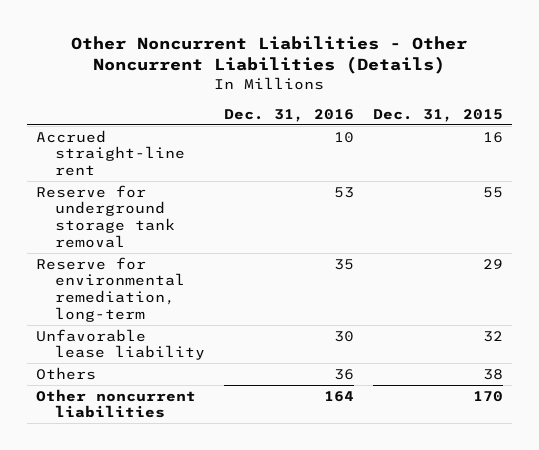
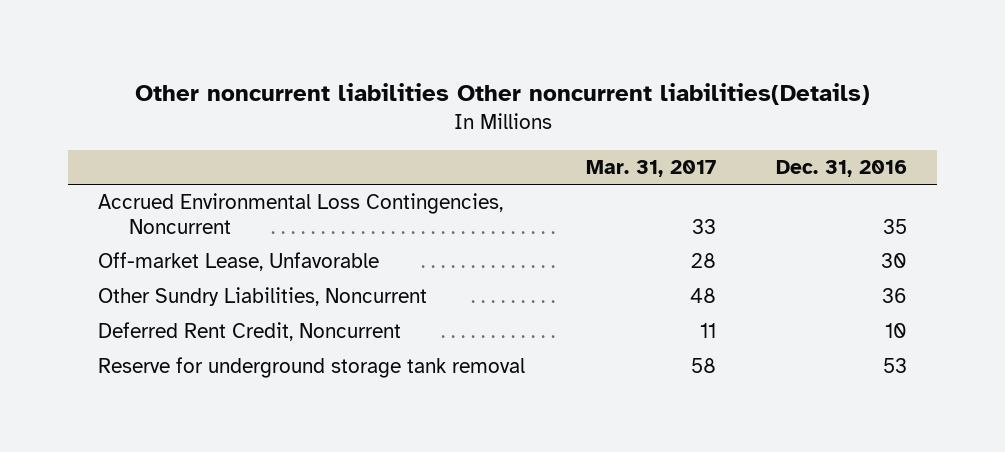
- Other Noncurrent Liabilities - Other Noncurrent Liabilities (Details)
+ Other noncurrent liabilities Other noncurrent liabilities(Details)
- | Dec. 31, 2016 | Dec. 31, 2015
+ | Mar. 31, 2017 | Dec. 31, 2016
- Accrued straight-line rent | 10 | 16
+ Accrued Environmental Loss Contingencies, Noncurrent | 33 | 35
+ Off-market Lease, Unfavorable | 28 | 30
+ Other Sundry Liabilities, Noncurrent | 48 | 36
+ Deferred Rent Credit, Noncurrent | 11 | 10
- Reserve for environmental remediation, long-term | 35 | 29
- Unfavorable lease liability | 30 | 32
- Others | 36 | 38
- Other noncurrent liabilities | 164 | 170

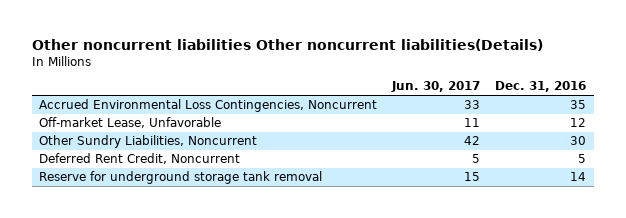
- | Mar. 31, 2017 | Dec. 31, 2016
+ | Jun. 30, 2017 | Dec. 31, 2016
- Off-market Lease, Unfavorable | 28 | 30
- Other Sundry Liabilities, Noncurrent | 48 | 36
- Deferred Rent Credit, Noncurrent | 11 | 10
- Reserve for underground storage tank removal | 58 | 53
+ Off-market Lease, Unfavorable | 11 | 12
+ Other Sundry Liabilities, Noncurrent | 42 | 30
+ Deferred Rent Credit, Noncurrent | 5 | 5
+ Reserve for underground storage tank removal | 15 | 14

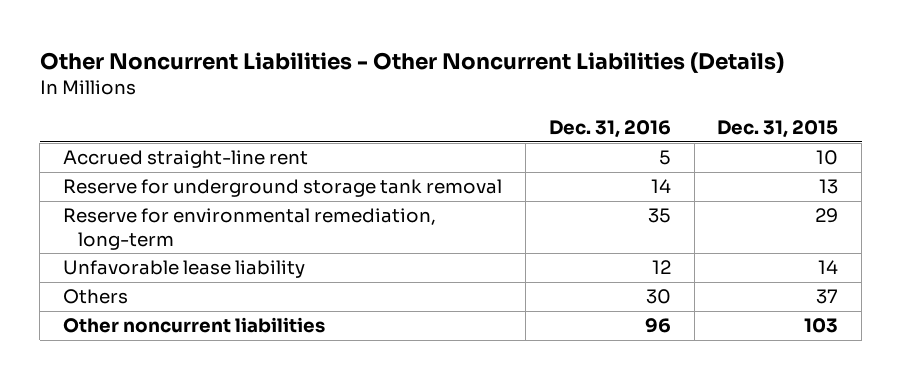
- Other noncurrent liabilities Other noncurrent liabilities(Details)
+ Other Noncurrent Liabilities - Other Noncurrent Liabilities (Details)
- | Jun. 30, 2017 | Dec. 31, 2016
+ | Dec. 31, 2016 | Dec. 31, 2015
- Accrued Environmental Loss Contingencies, Noncurrent | 33 | 35
- Off-market Lease, Unfavorable | 11 | 12
- Other Sundry Liabilities, Noncurrent | 42 | 30
- Deferred Rent Credit, Noncurrent | 5 | 5
+ Accrued straight-line rent | 5 | 10
+ Reserve for environmental remediation, long-term | 35 | 29
+ Unfavorable lease liability | 12 | 14
+ Others | 30 | 37
+ Other noncurrent liabilities | 96 | 103

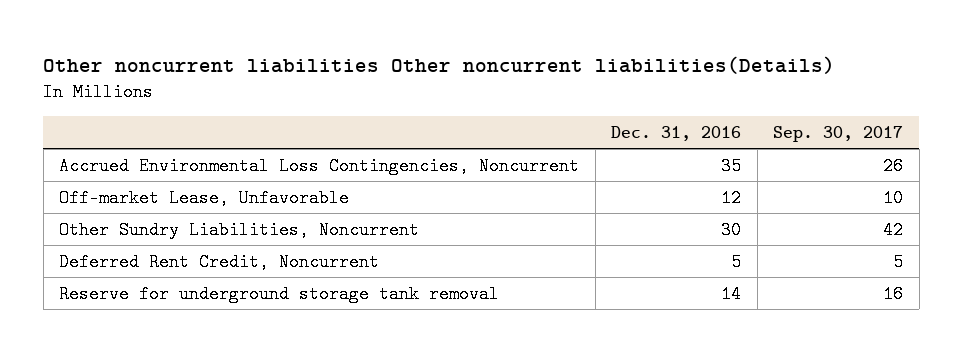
- Other Noncurrent Liabilities - Other Noncurrent Liabilities (Details)
+ Other noncurrent liabilities Other noncurrent liabilities(Details)
- | Dec. 31, 2016 | Dec. 31, 2015
+ | Dec. 31, 2016 | Sep. 30, 2017
- Accrued straight-line rent | 5 | 10
+ Accrued Environmental Loss Contingencies, Noncurrent | 35 | 26
+ Off-market Lease, Unfavorable | 12 | 10
+ Other Sundry Liabilities, Noncurrent | 30 | 42
+ Deferred Rent Credit, Noncurrent | 5 | 5
- Reserve for environmental remediation, long-term | 35 | 29
- Unfavorable lease liability | 12 | 14
- Others | 30 | 37
- Other noncurrent liabilities | 96 | 103

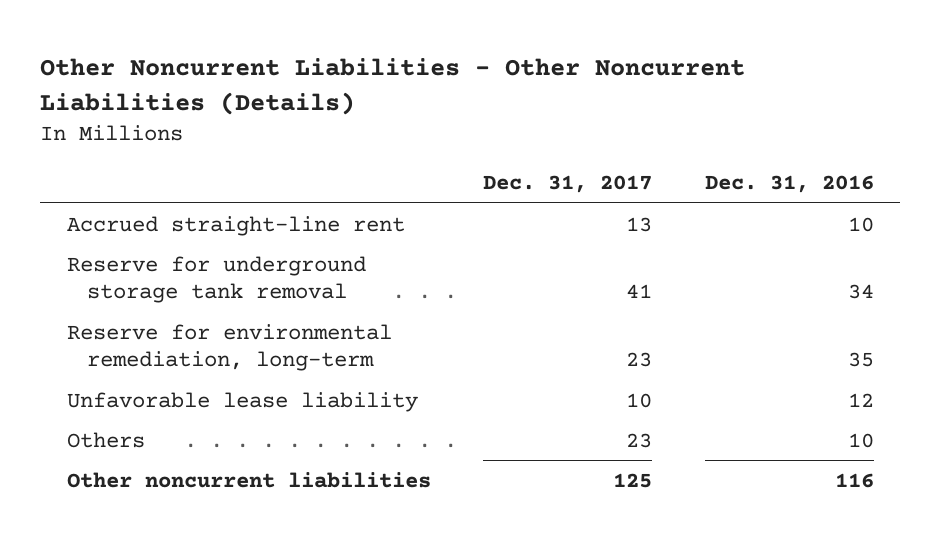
- Other noncurrent liabilities Other noncurrent liabilities(Details)
+ Other Noncurrent Liabilities - Other Noncurrent Liabilities (Details)
- | Dec. 31, 2016 | Sep. 30, 2017
+ | Dec. 31, 2017 | Dec. 31, 2016
- Accrued Environmental Loss Contingencies, Noncurrent | 35 | 26
- Off-market Lease, Unfavorable | 12 | 10
- Other Sundry Liabilities, Noncurrent | 30 | 42
- Deferred Rent Credit, Noncurrent | 5 | 5
- Reserve for underground storage tank removal | 14 | 16
+ Accrued straight-line rent | 13 | 10
+ Reserve for underground storage tank removal | 41 | 34
+ Reserve for environmental remediation, long-term | 23 | 35
+ Unfavorable lease liability | 10 | 12
+ Others | 23 | 10
+ Other noncurrent liabilities | 125 | 116

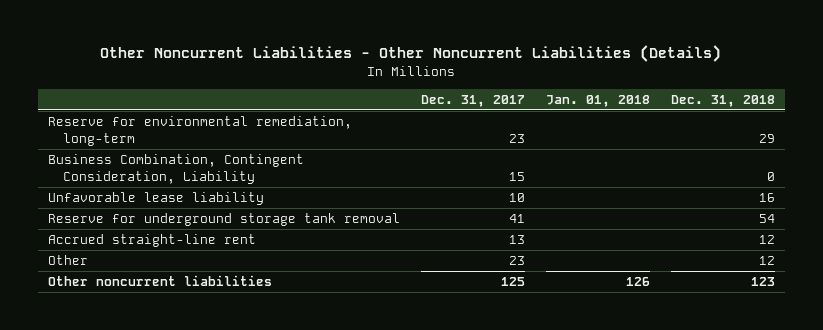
- | Dec. 31, 2017 | Dec. 31, 2016
+ | Dec. 31, 2017 | Jan. 01, 2018 | Dec. 31, 2018
+ Business Combination, Contingent Consideration, Liability | 15 | | 0
- Others | 23 | 10
moved down: Reserve for underground storage tank removal | 41 | | 54
moved down: Accrued straight-line rent | 13 | | 12
+ Other | 23 | | 12

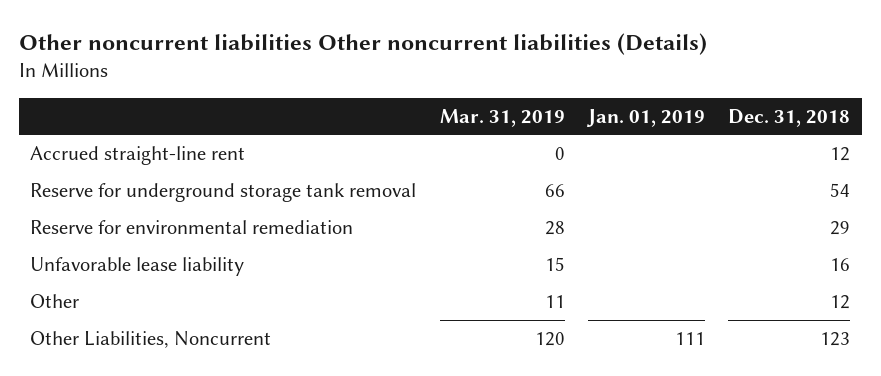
- Other Noncurrent Liabilities - Other Noncurrent Liabilities (Details)
+ Other noncurrent liabilities Other noncurrent liabilities (Details)
- | Dec. 31, 2017 | Jan. 01, 2018 | Dec. 31, 2018
+ | Mar. 31, 2019 | Jan. 01, 2019 | Dec. 31, 2018
- Reserve for environmental remediation, long-term | 23 | | 29
- Business Combination, Contingent Consideration, Liability | 15 | | 0
moved down: Reserve for underground storage tank removal | 66 | | 54
+ Reserve for environmental remediation | 28 | | 29
moved down: Unfavorable lease liability | 15 | | 16
- Other noncurrent liabilities | 125 | 126 | 123
+ Other Liabilities, Noncurrent | 120 | 111 | 123

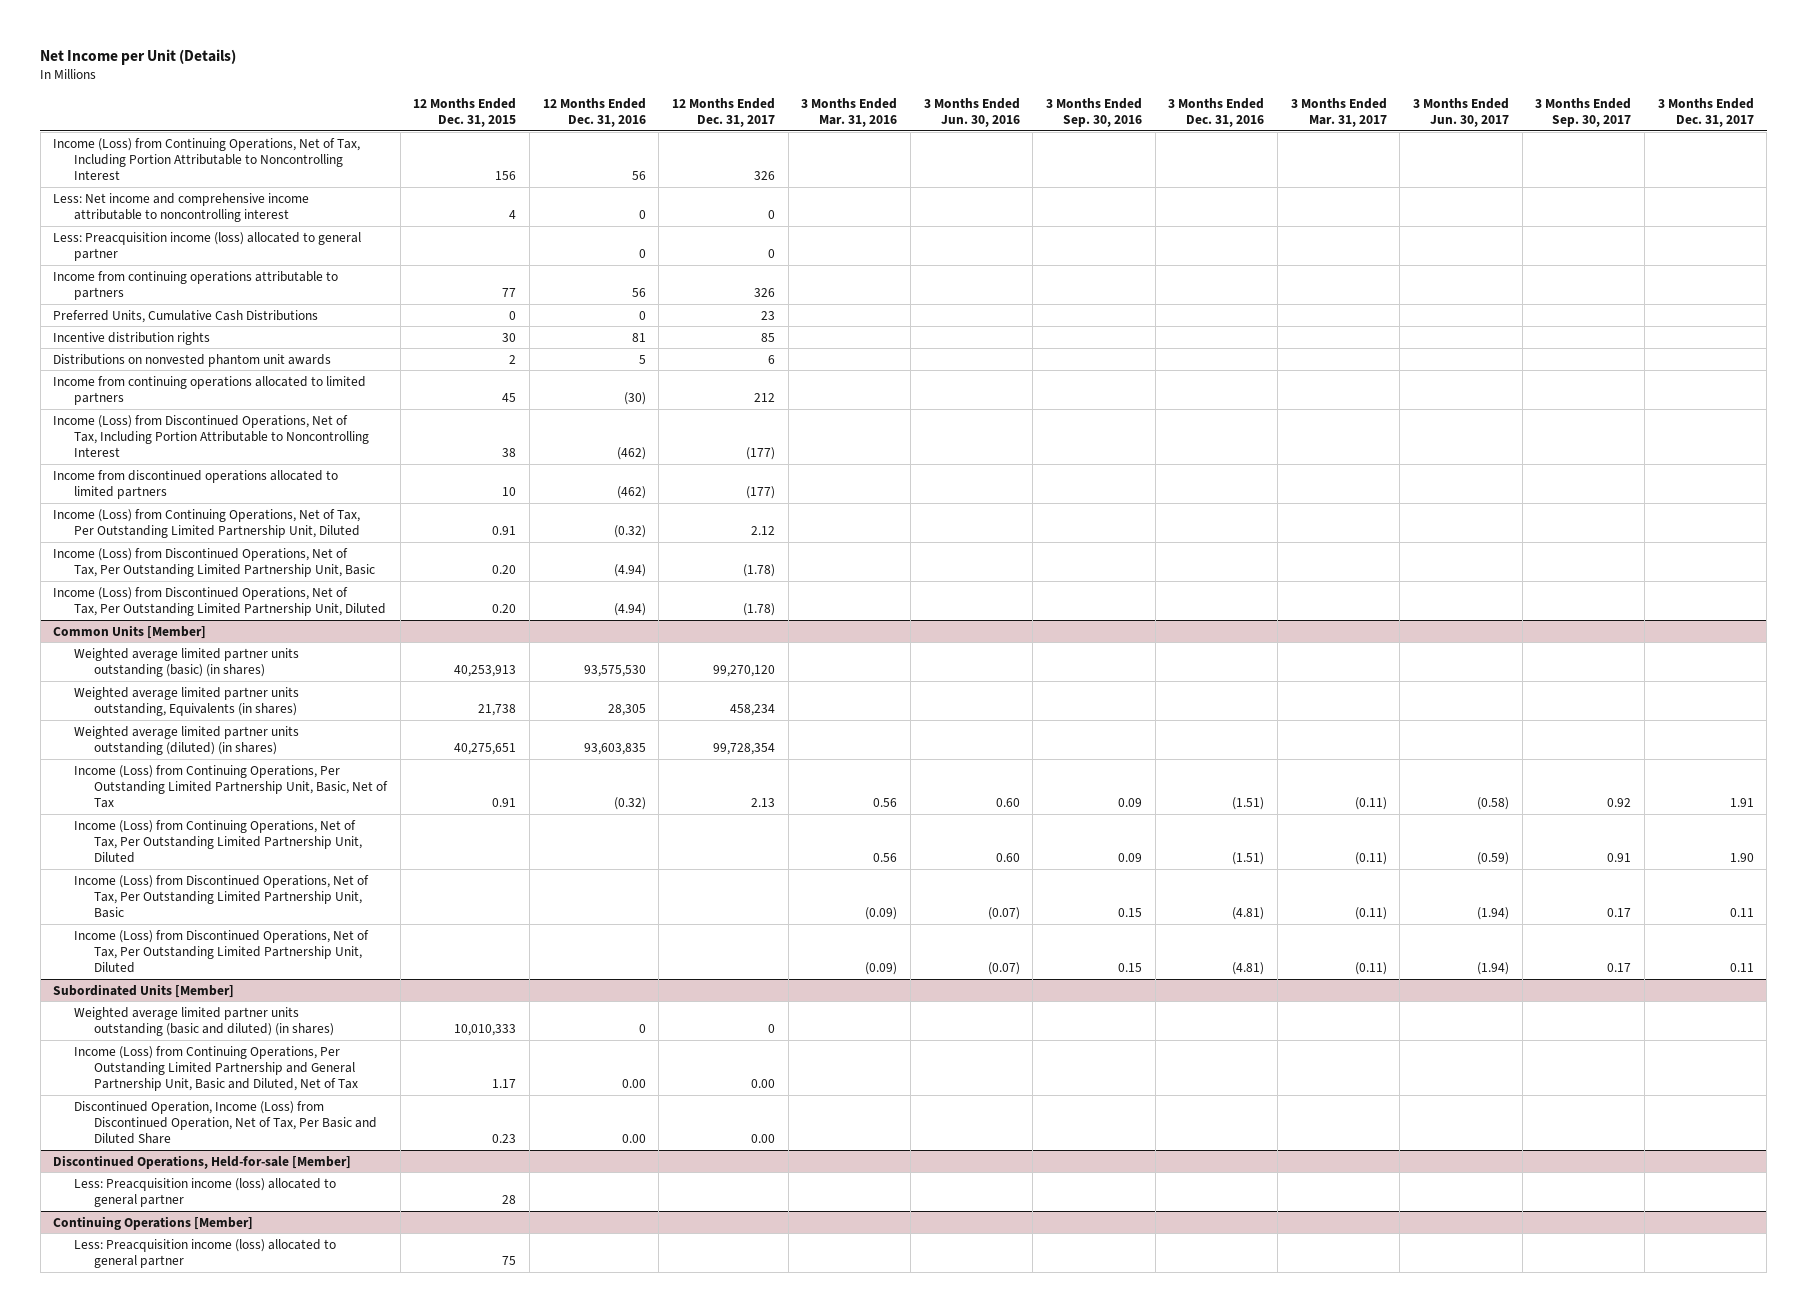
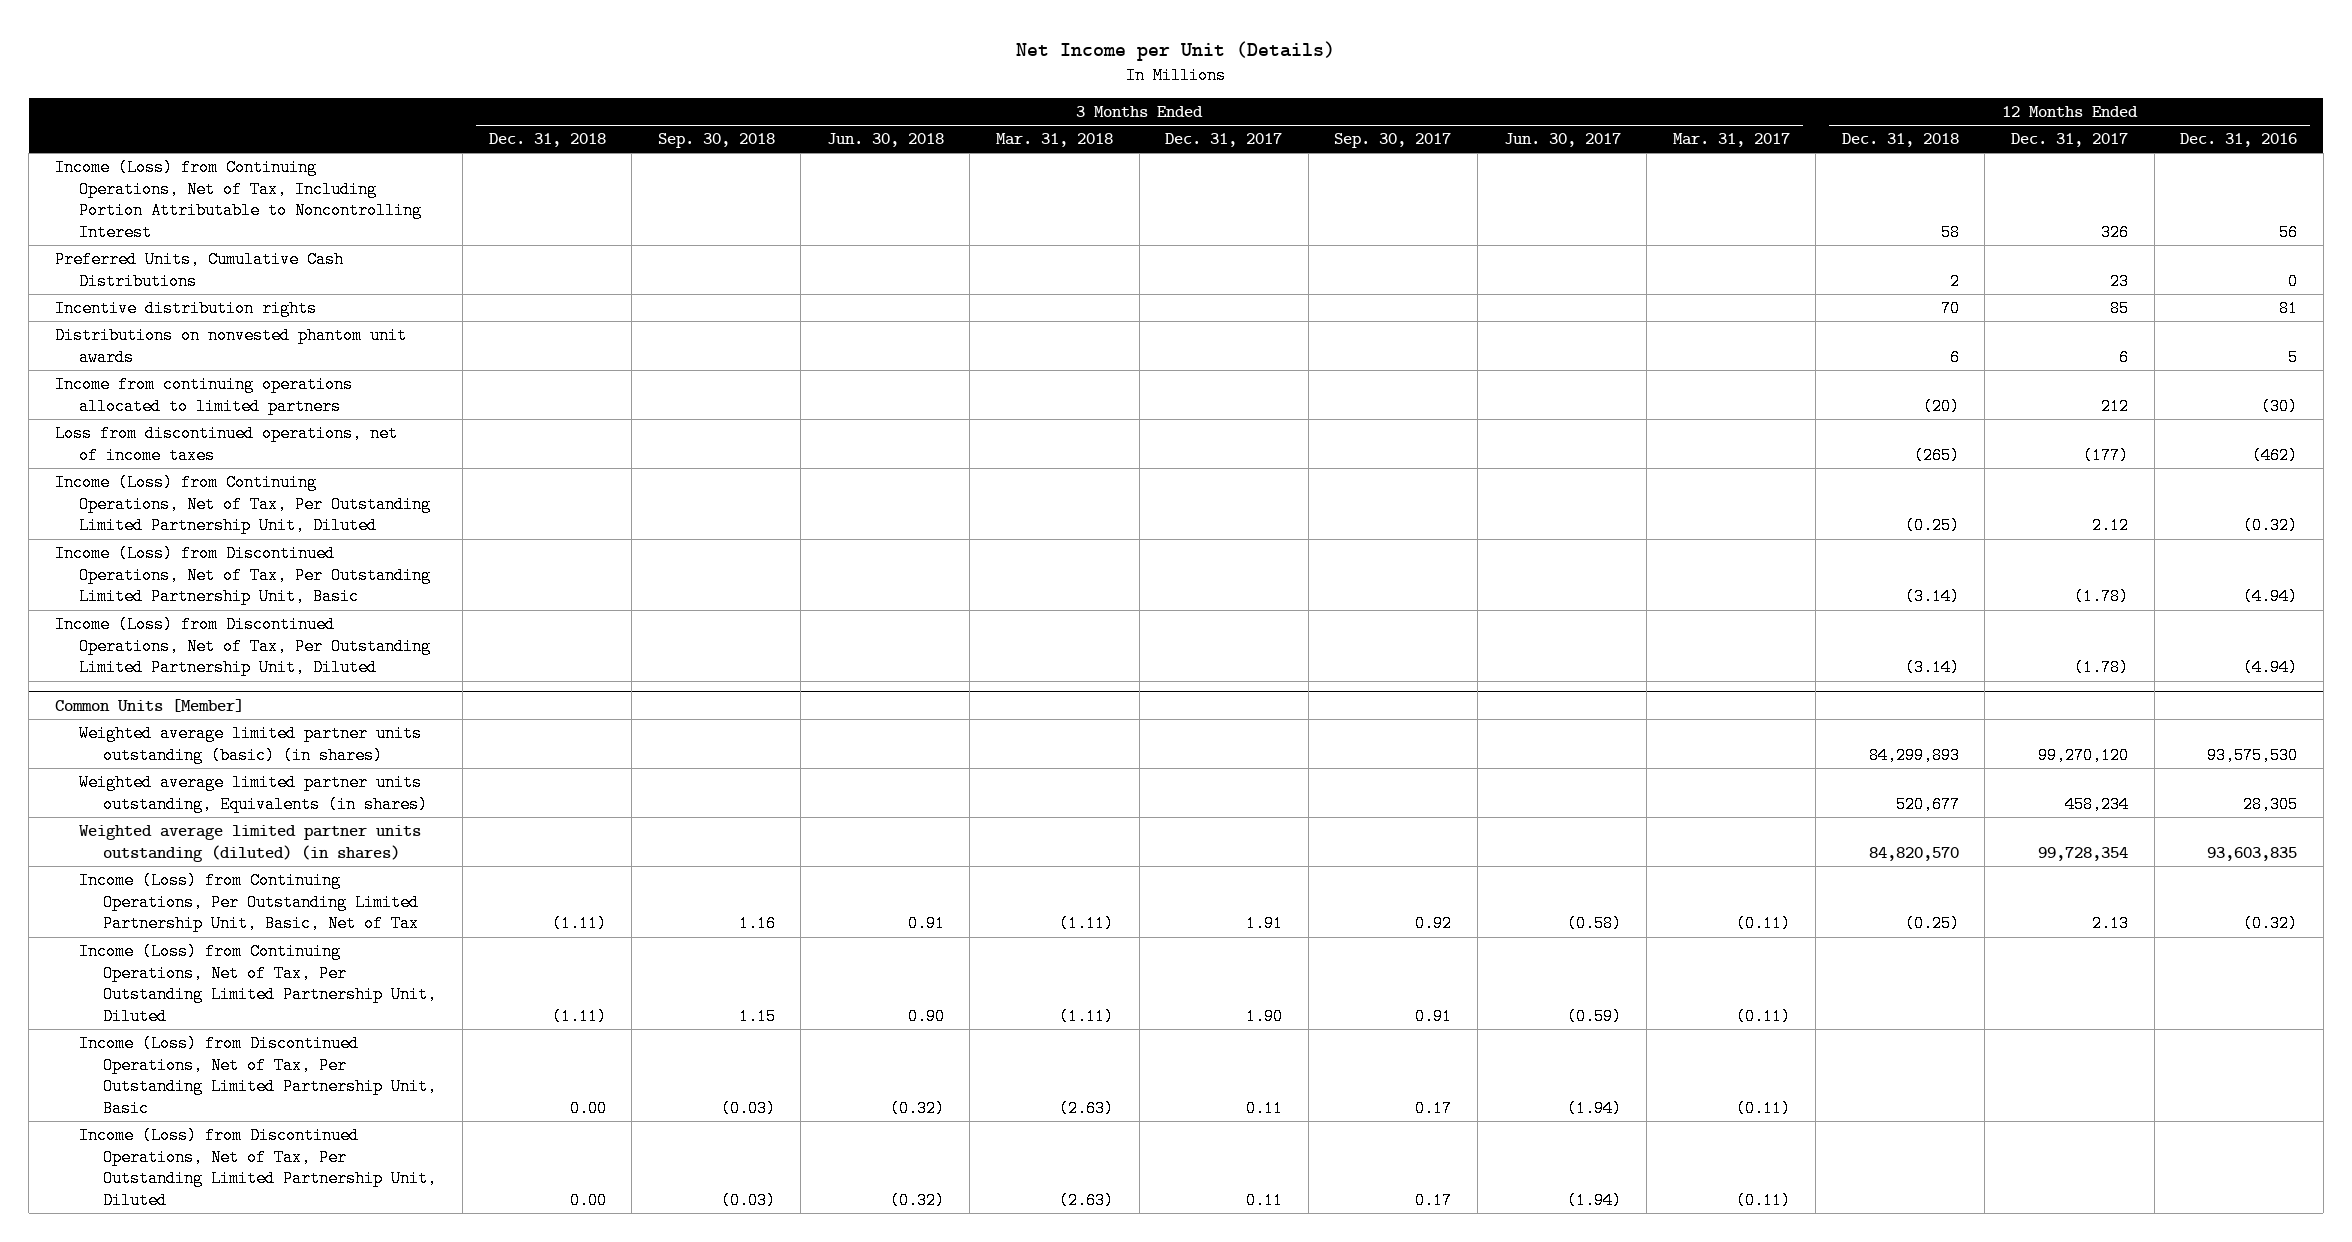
- | 12 Months Ended Dec. 31, 2015 | 12 Months Ended Dec. 31, 2016 | 12 Months Ended Dec. 31, 2017 | 3 Months Ended Mar. 31, 2016 | 3 Months Ended Jun. 30, 2016 | 3 Months Ended Sep. 30, 2016 | 3 Months Ended Dec. 31, 2016 | 3 Months Ended Mar. 31, 2017 | 3 Months Ended Jun. 30, 2017 | 3 Months Ended Sep. 30, 2017 | 3 Months Ended Dec. 31, 2017
+ | 3 Months Ended Dec. 31, 2018 | 3 Months Ended Sep. 30, 2018 | 3 Months Ended Jun. 30, 2018 | 3 Months Ended Mar. 31, 2018 | 3 Months Ended Dec. 31, 2017 | 3 Months Ended Sep. 30, 2017 | 3 Months Ended Jun. 30, 2017 | 3 Months Ended Mar. 31, 2017 | 12 Months Ended Dec. 31, 2018 | 12 Months Ended Dec. 31, 2017 | 12 Months Ended Dec. 31, 2016
- Less: Net income and comprehensive income attributable to noncontrolling interest | 4 | 0 | 0 | | | | | | | |
- Less: Preacquisition income (loss) allocated to general partner | | 0 | 0 | | | | | | | |
- Income from continuing operations attributable to partners | 77 | 56 | 326 | | | | | | | |
- Income (Loss) from Discontinued Operations, Net of Tax, Including Portion Attributable to Noncontrolling Interest | 38 | (462) | (177) | | | | | | | |
- Income from discontinued operations allocated to limited partners | 10 | (462) | (177) | | | | | | | |
+ Loss from discontinued operations, net of income taxes | | | | | | | | | (265) | (177) | (462)
- Subordinated Units [Member]
- Weighted average limited partner units outstanding (basic and diluted) (in shares) | 10,010,333 | 0 | 0 | | | | | | | |
- Income (Loss) from Continuing Operations, Per Outstanding Limited Partnership and General Partnership Unit, Basic and Diluted, Net of Tax | 1.17 | 0.00 | 0.00 | | | | | | | |
- Discontinued Operation, Income (Loss) from Discontinued Operation, Net of Tax, Per Basic and Diluted Share | 0.23 | 0.00 | 0.00 | | | | | | | |
- Discontinued Operations, Held-for-sale [Member]
- Less: Preacquisition income (loss) allocated to general partner | 28 | | | | | | | | | |
- Continuing Operations [Member]
- Less: Preacquisition income (loss) allocated to general partner | 75 | | | | | | | | | |

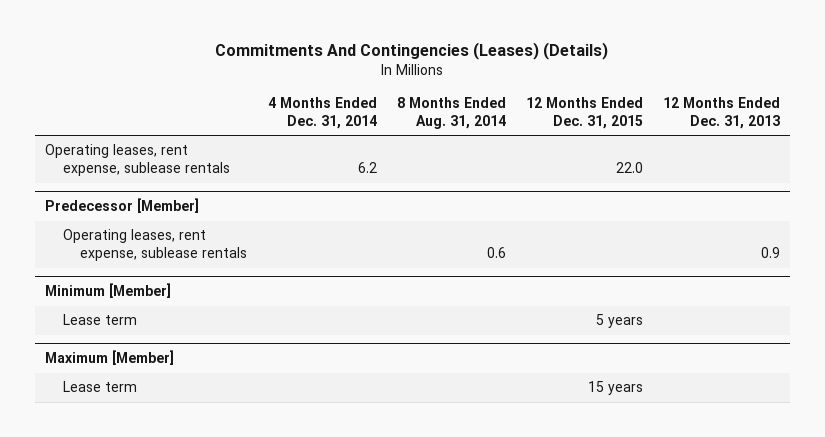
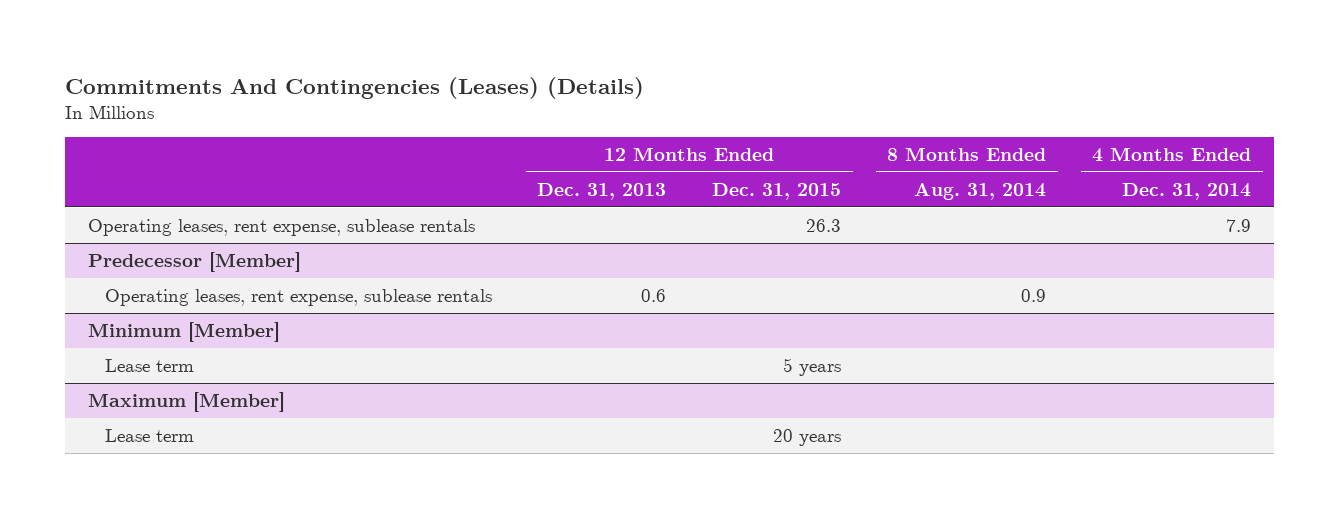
- | 4 Months Ended Dec. 31, 2014 | 8 Months Ended Aug. 31, 2014 | 12 Months Ended Dec. 31, 2015 | 12 Months Ended Dec. 31, 2013
+ | 12 Months Ended Dec. 31, 2013 | 12 Months Ended Dec. 31, 2015 | 8 Months Ended Aug. 31, 2014 | 4 Months Ended Dec. 31, 2014
- Operating leases, rent expense, sublease rentals | 6.2 | | 22.0 |
+ Operating leases, rent expense, sublease rentals | | 26.3 | | 7.9
@ Predecessor [Member]
- Operating leases, rent expense, sublease rentals | | 0.6 | | 0.9
+ Operating leases, rent expense, sublease rentals | 0.6 | | 0.9 |
@ Maximum [Member]
- Lease term | | | 15 years |
+ Lease term | | 20 years | |

